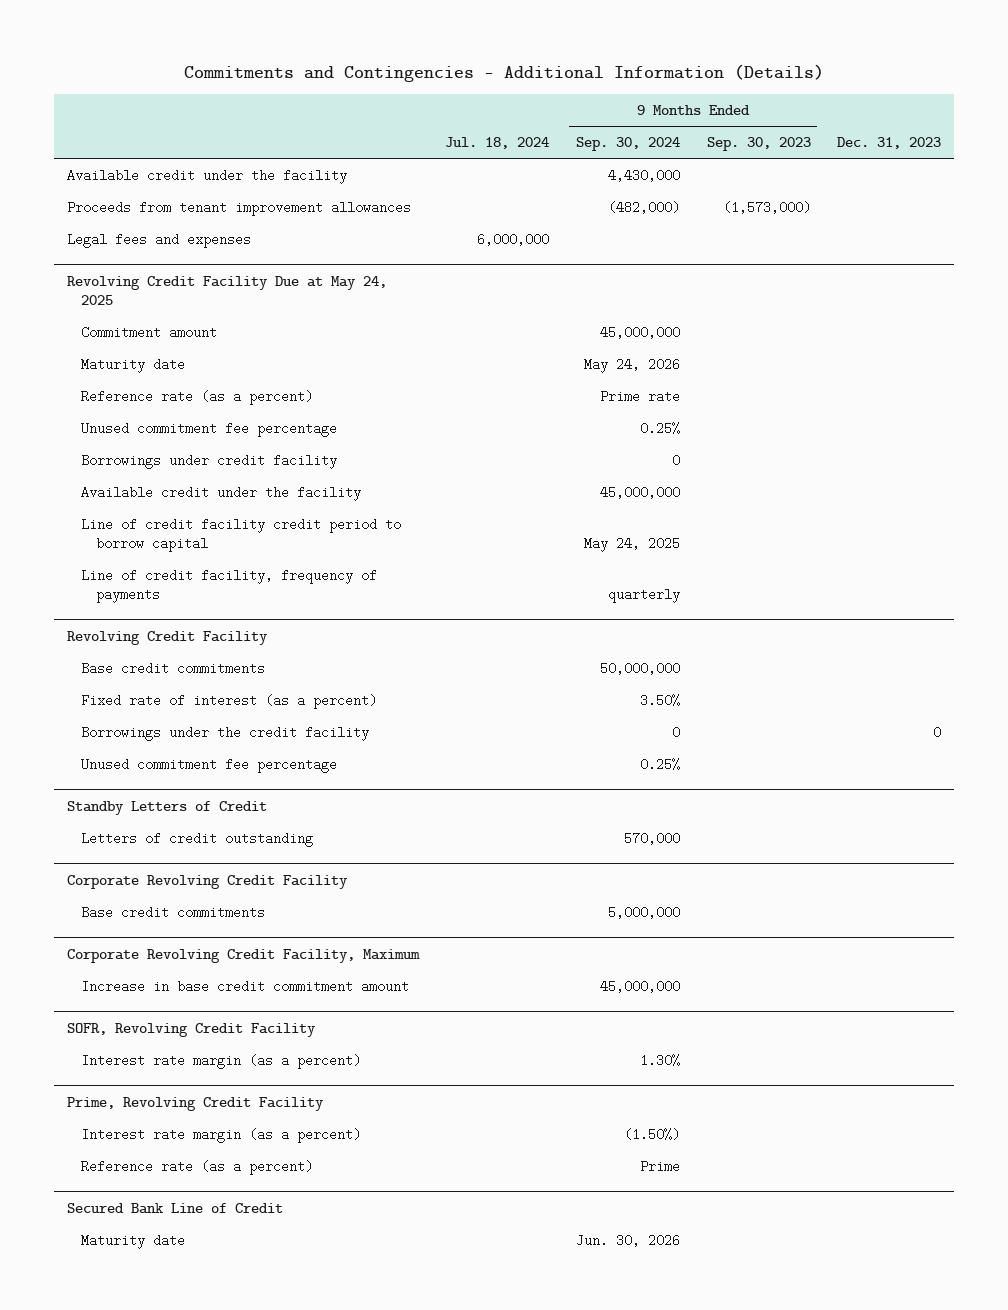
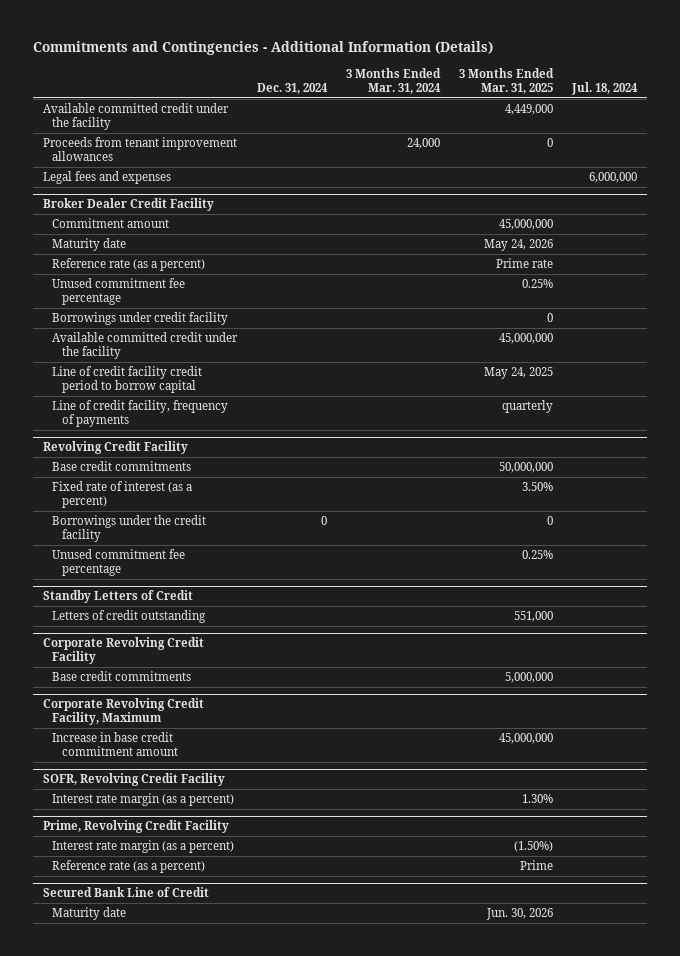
- | Jul. 18, 2024 | 9 Months Ended Sep. 30, 2024 | 9 Months Ended Sep. 30, 2023 | Dec. 31, 2023
+ | Dec. 31, 2024 | 3 Months Ended Mar. 31, 2024 | 3 Months Ended Mar. 31, 2025 | Jul. 18, 2024
- Available credit under the facility | | 4,430,000 | |
+ Available committed credit under the facility | | | 4,449,000 |
- Revolving Credit Facility Due at May 24, 2025
- Commitment amount | | 45,000,000 | |
- Maturity date | | May 24, 2026 | |
- Reference rate (as a percent) | | Prime rate | |
- Unused commitment fee percentage | | 0.25% | |
- Borrowings under credit facility | | 0 | |
- Available credit under the facility | | 45,000,000 | |
- Line of credit facility credit period to borrow capital | | May 24, 2025 | |
- Line of credit facility, frequency of payments | | quarterly | |
+ Broker Dealer Credit Facility
+ Commitment amount | | | 45,000,000 |
+ Maturity date | | | May 24, 2026 |
+ Reference rate (as a percent) | | | Prime rate |
+ Unused commitment fee percentage | | | 0.25% |
+ Borrowings under credit facility | | | 0 |
+ Available committed credit under the facility | | | 45,000,000 |
+ Line of credit facility credit period to borrow capital | | | May 24, 2025 |
+ Line of credit facility, frequency of payments | | | quarterly |

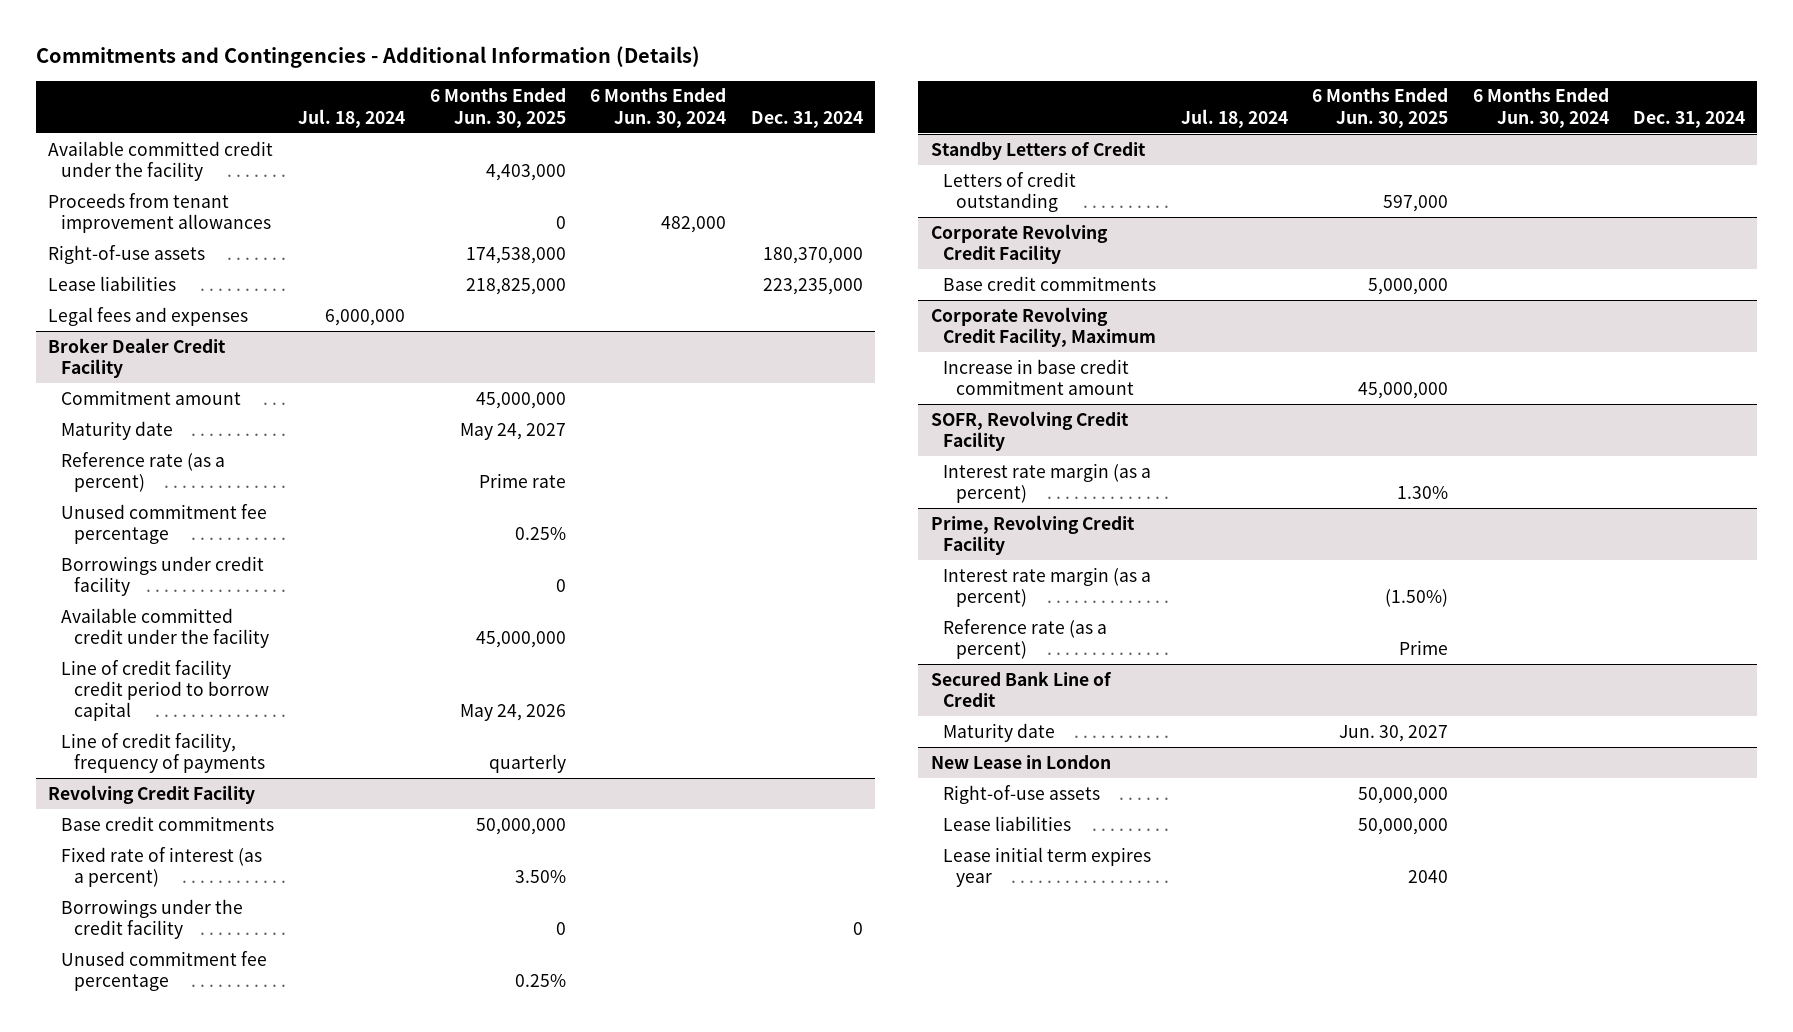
- | Dec. 31, 2024 | 3 Months Ended Mar. 31, 2024 | 3 Months Ended Mar. 31, 2025 | Jul. 18, 2024
+ | Jul. 18, 2024 | 6 Months Ended Jun. 30, 2025 | 6 Months Ended Jun. 30, 2024 | Dec. 31, 2024
+ Right-of-use assets | | 174,538,000 | | 180,370,000
+ Lease liabilities | | 218,825,000 | | 223,235,000
+ New Lease in London
+ Right-of-use assets | | 50,000,000 | |
+ Lease liabilities | | 50,000,000 | |
+ Lease initial term expires year | | 2040 | |

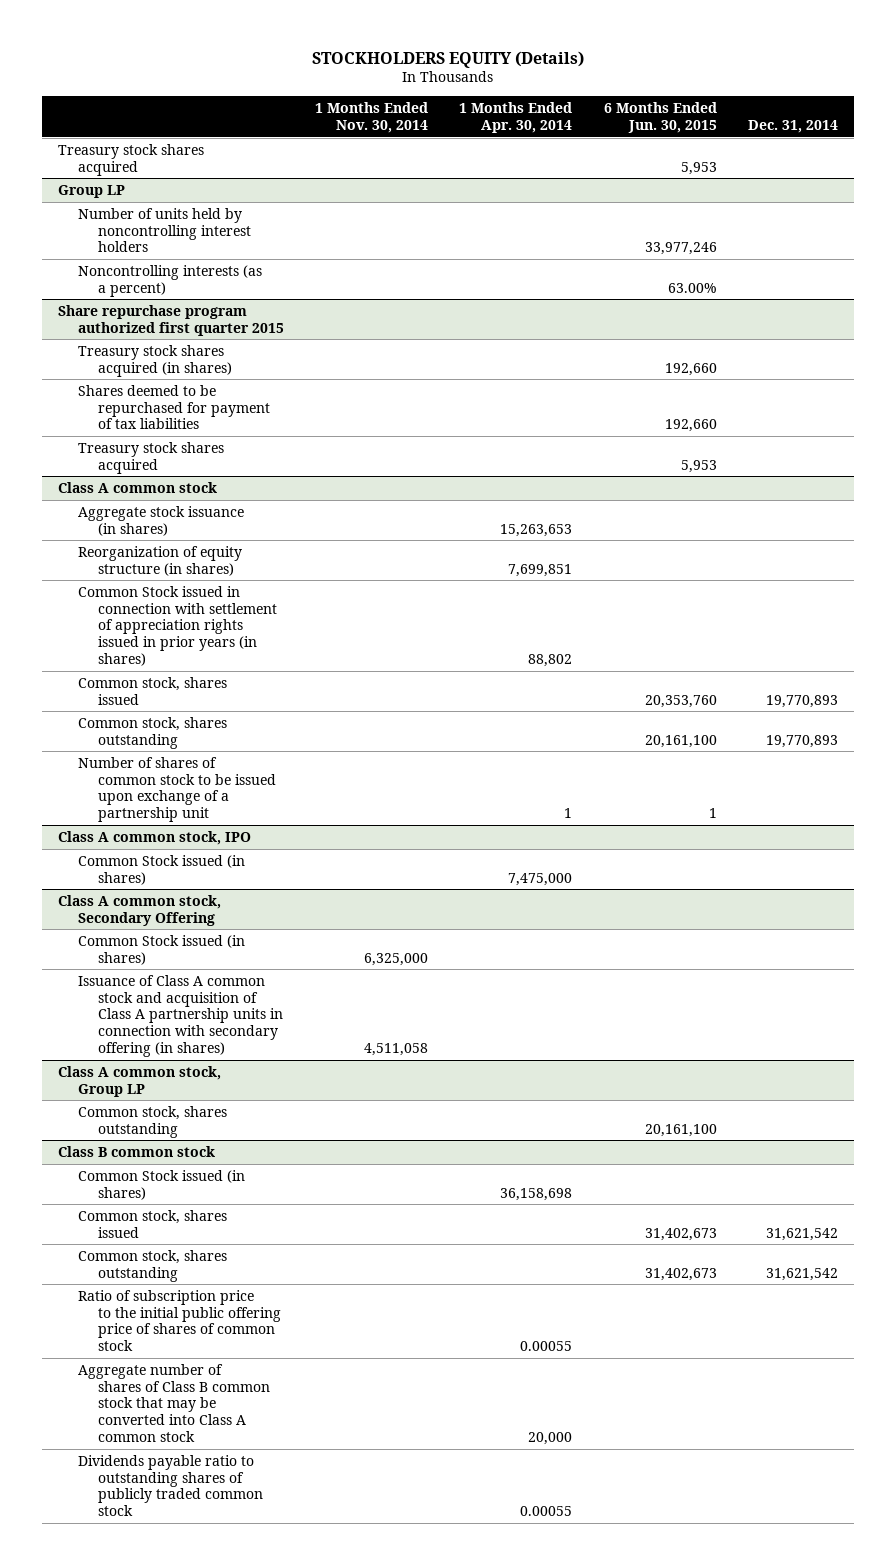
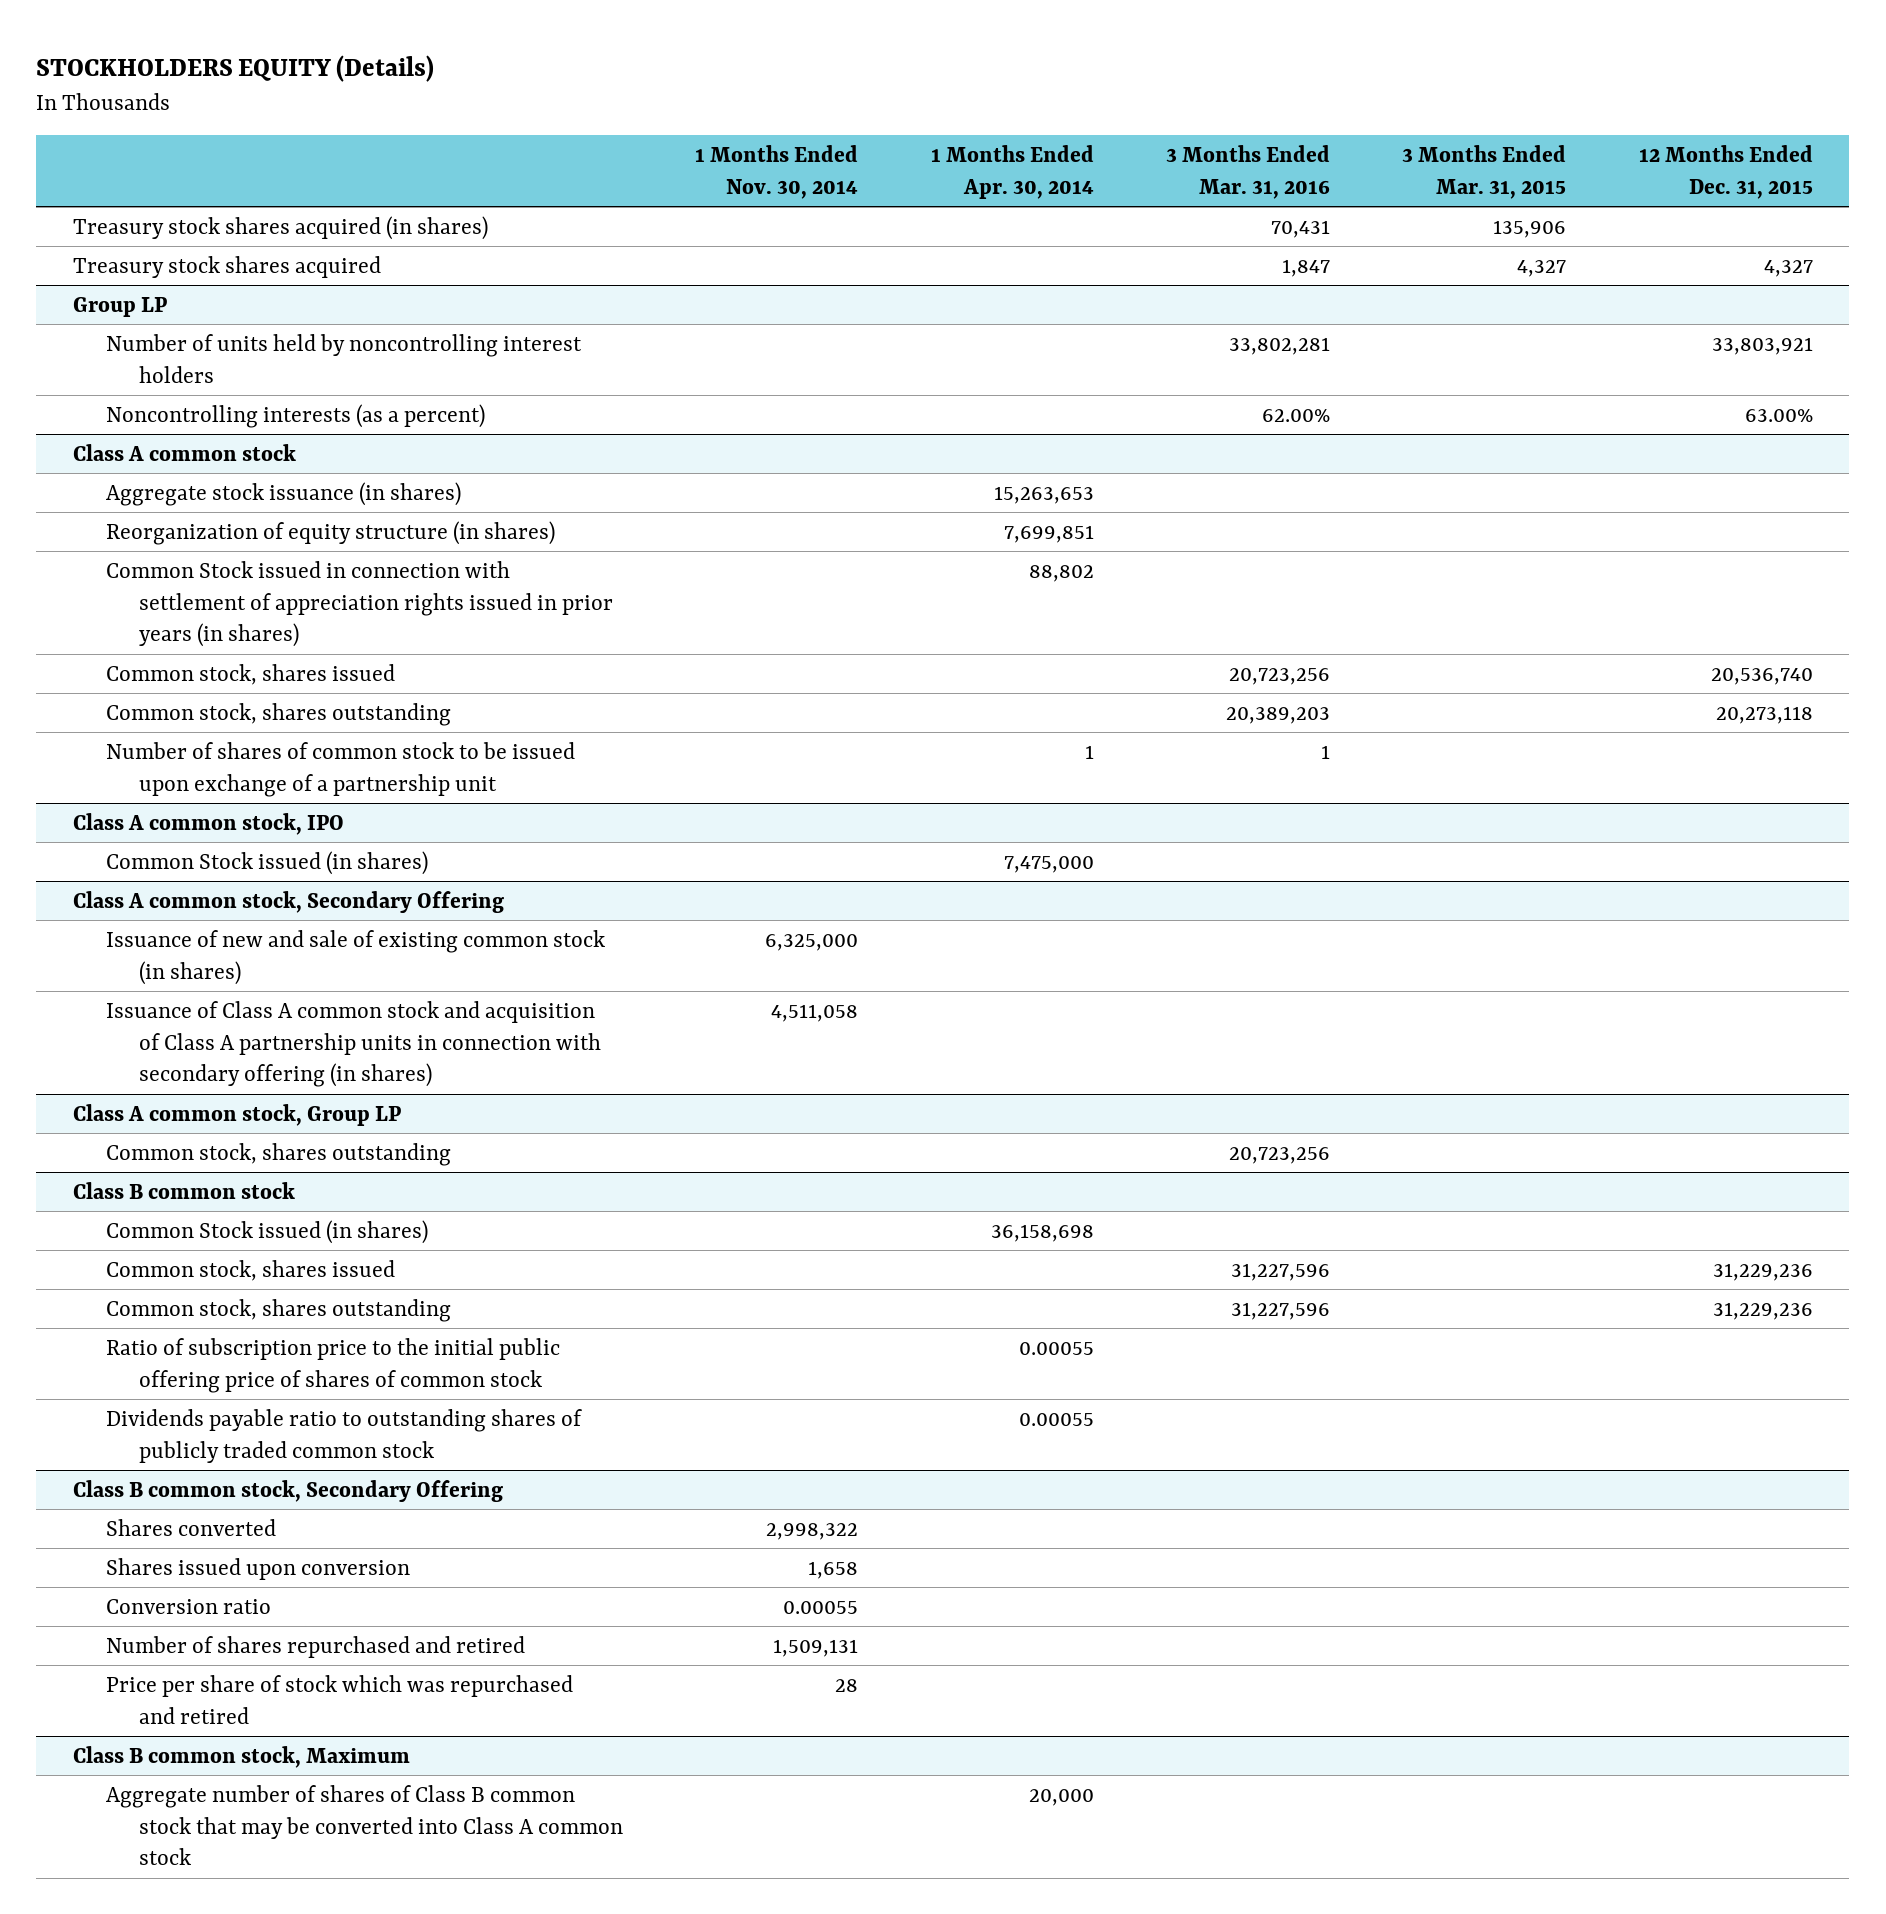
- | 1 Months Ended Nov. 30, 2014 | 1 Months Ended Apr. 30, 2014 | 6 Months Ended Jun. 30, 2015 | Dec. 31, 2014
+ | 1 Months Ended Nov. 30, 2014 | 1 Months Ended Apr. 30, 2014 | 3 Months Ended Mar. 31, 2016 | 3 Months Ended Mar. 31, 2015 | 12 Months Ended Dec. 31, 2015
+ Treasury stock shares acquired (in shares) | | | 70,431 | 135,906 |
- Share repurchase program authorized first quarter 2015
- Treasury stock shares acquired (in shares) | | | 192,660 |
- Shares deemed to be repurchased for payment of tax liabilities | | | 192,660 |
- Treasury stock shares acquired | | | 5,953 |
@ Class A common stock, Secondary Offering
- Common Stock issued (in shares) | 6,325,000 | | |
+ Issuance of new and sale of existing common stock (in shares) | 6,325,000 | | | |
@ Class B common stock
- Aggregate number of shares of Class B common stock that may be converted into Class A common stock | | 20,000 | |
+ Class B common stock, Secondary Offering
+ Shares converted | 2,998,322 | | | |
+ Shares issued upon conversion | 1,658 | | | |
+ Conversion ratio | 0.00055 | | | |
+ Number of shares repurchased and retired | 1,509,131 | | | |
+ Price per share of stock which was repurchased and retired | 28 | | | |
+ Class B common stock, Maximum
+ Aggregate number of shares of Class B common stock that may be converted into Class A common stock | | 20,000 | | |

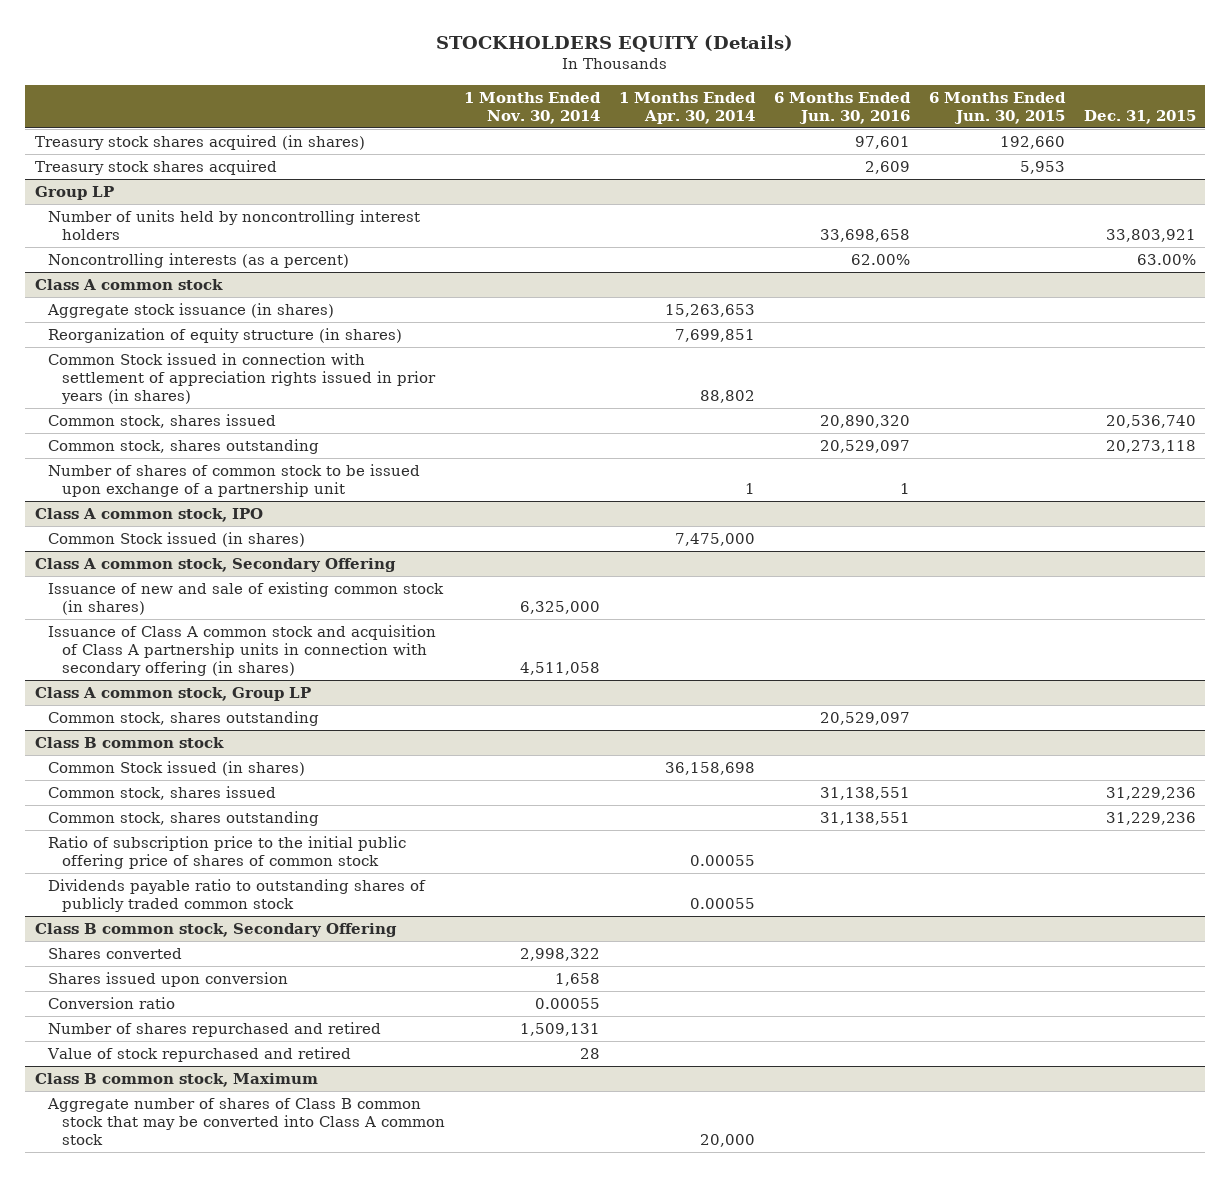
- | 1 Months Ended Nov. 30, 2014 | 1 Months Ended Apr. 30, 2014 | 3 Months Ended Mar. 31, 2016 | 3 Months Ended Mar. 31, 2015 | 12 Months Ended Dec. 31, 2015
+ | 1 Months Ended Nov. 30, 2014 | 1 Months Ended Apr. 30, 2014 | 6 Months Ended Jun. 30, 2016 | 6 Months Ended Jun. 30, 2015 | Dec. 31, 2015
@ Class B common stock, Secondary Offering
- Price per share of stock which was repurchased and retired | 28 | | | |
+ Value of stock repurchased and retired | 28 | | | |

